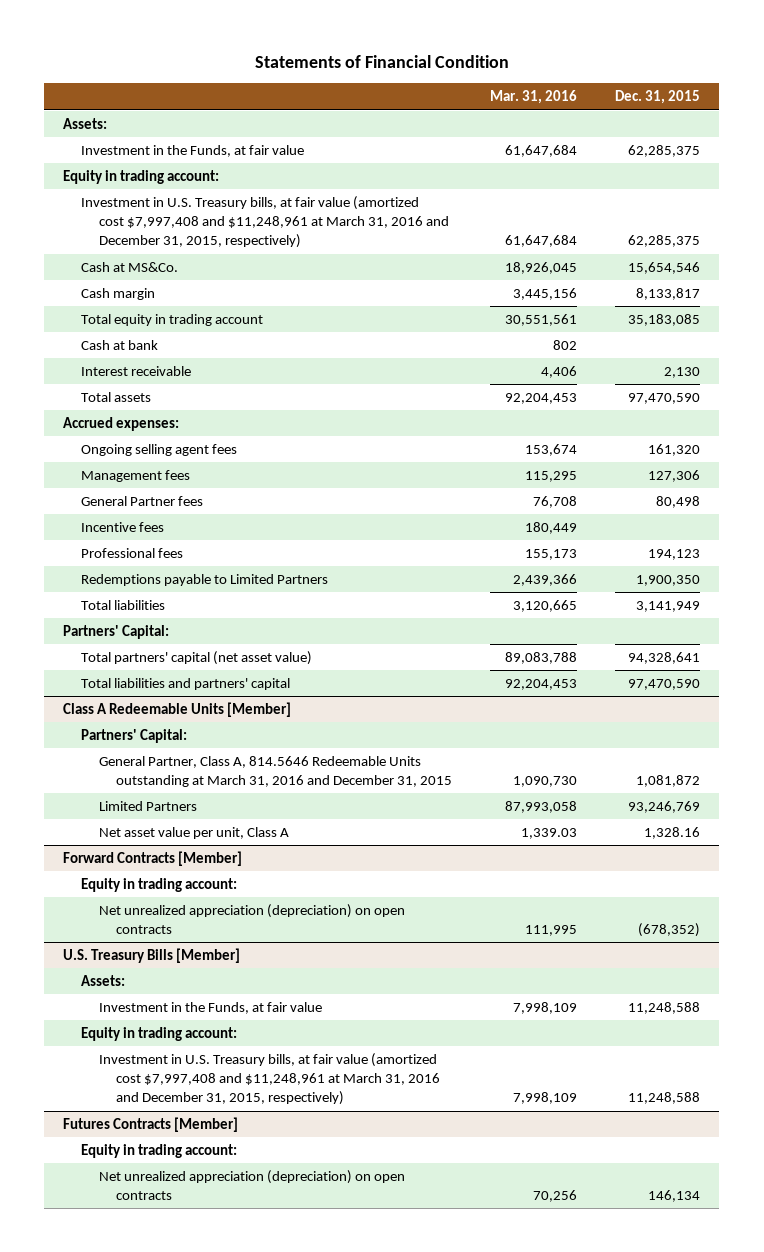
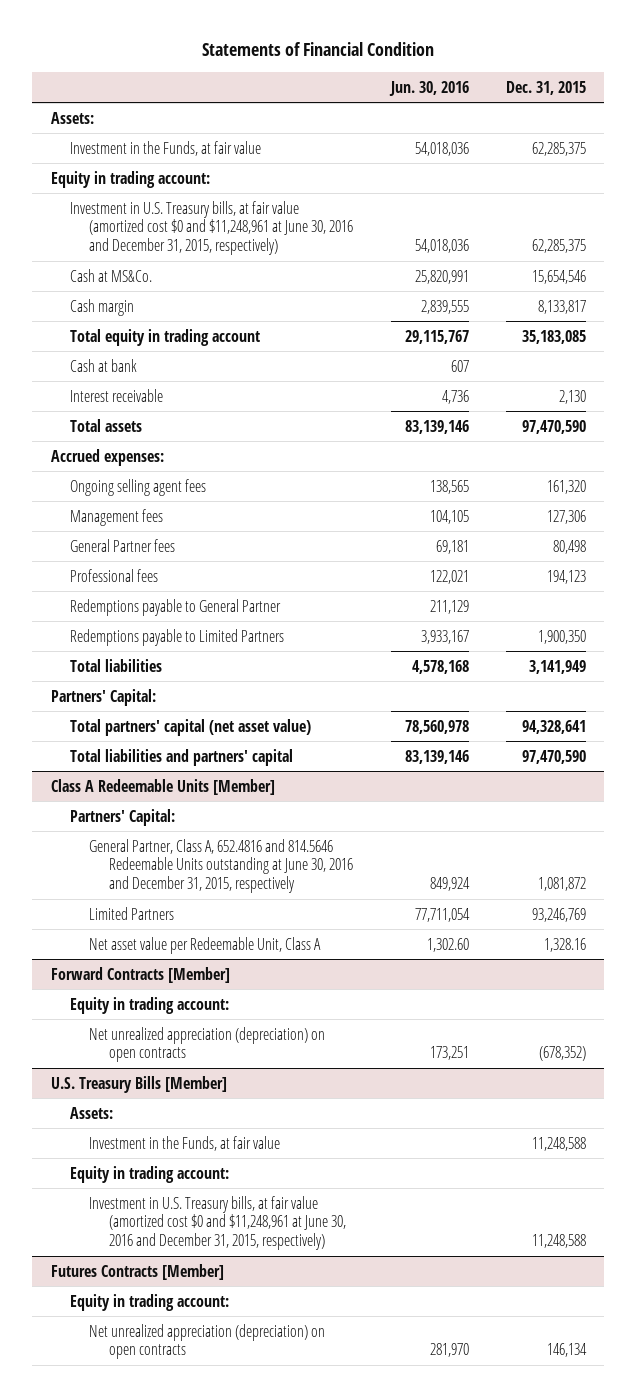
- | Mar. 31, 2016 | Dec. 31, 2015
+ | Jun. 30, 2016 | Dec. 31, 2015
- Investment in U.S. Treasury bills, at fair value (amortized cost $7,997,408 and $11,248,961 at March 31, 2016 and December 31, 2015, respectively) | 61,647,684 | 62,285,375
+ Investment in U.S. Treasury bills, at fair value (amortized cost $0 and $11,248,961 at June 30, 2016 and December 31, 2015, respectively) | 54,018,036 | 62,285,375
- Incentive fees | 180,449 |
+ Redemptions payable to General Partner | 211,129 |
@ Class A Redeemable Units [Member]
- General Partner, Class A, 814.5646 Redeemable Units outstanding at March 31, 2016 and December 31, 2015 | 1,090,730 | 1,081,872
+ General Partner, Class A, 652.4816 and 814.5646 Redeemable Units outstanding at June 30, 2016 and December 31, 2015, respectively | 849,924 | 1,081,872
- Net asset value per unit, Class A | 1,339.03 | 1,328.16
+ Net asset value per Redeemable Unit, Class A | 1,302.60 | 1,328.16
@ U.S. Treasury Bills [Member]
- Investment in U.S. Treasury bills, at fair value (amortized cost $7,997,408 and $11,248,961 at March 31, 2016 and December 31, 2015, respectively) | 7,998,109 | 11,248,588
+ Investment in U.S. Treasury bills, at fair value (amortized cost $0 and $11,248,961 at June 30, 2016 and December 31, 2015, respectively) | | 11,248,588

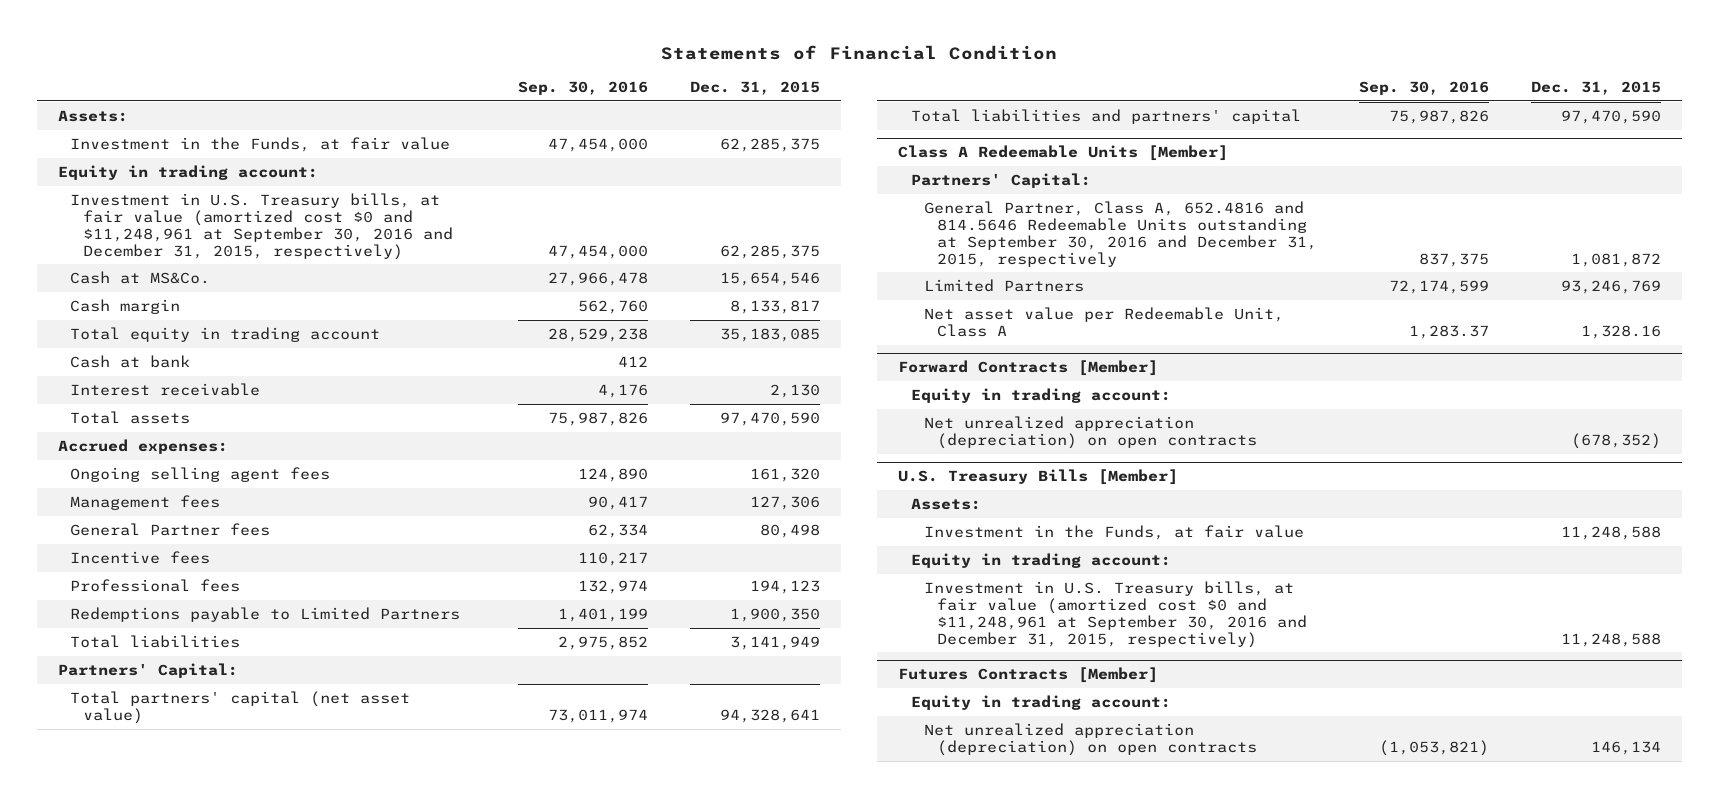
- | Jun. 30, 2016 | Dec. 31, 2015
+ | Sep. 30, 2016 | Dec. 31, 2015
- Investment in U.S. Treasury bills, at fair value (amortized cost $0 and $11,248,961 at June 30, 2016 and December 31, 2015, respectively) | 54,018,036 | 62,285,375
+ Investment in U.S. Treasury bills, at fair value (amortized cost $0 and $11,248,961 at September 30, 2016 and December 31, 2015, respectively) | 47,454,000 | 62,285,375
+ Incentive fees | 110,217 |
- Redemptions payable to General Partner | 211,129 |
@ Class A Redeemable Units [Member]
- General Partner, Class A, 652.4816 and 814.5646 Redeemable Units outstanding at June 30, 2016 and December 31, 2015, respectively | 849,924 | 1,081,872
+ General Partner, Class A, 652.4816 and 814.5646 Redeemable Units outstanding at September 30, 2016 and December 31, 2015, respectively | 837,375 | 1,081,872
@ U.S. Treasury Bills [Member]
- Investment in U.S. Treasury bills, at fair value (amortized cost $0 and $11,248,961 at June 30, 2016 and December 31, 2015, respectively) | | 11,248,588
+ Investment in U.S. Treasury bills, at fair value (amortized cost $0 and $11,248,961 at September 30, 2016 and December 31, 2015, respectively) | | 11,248,588

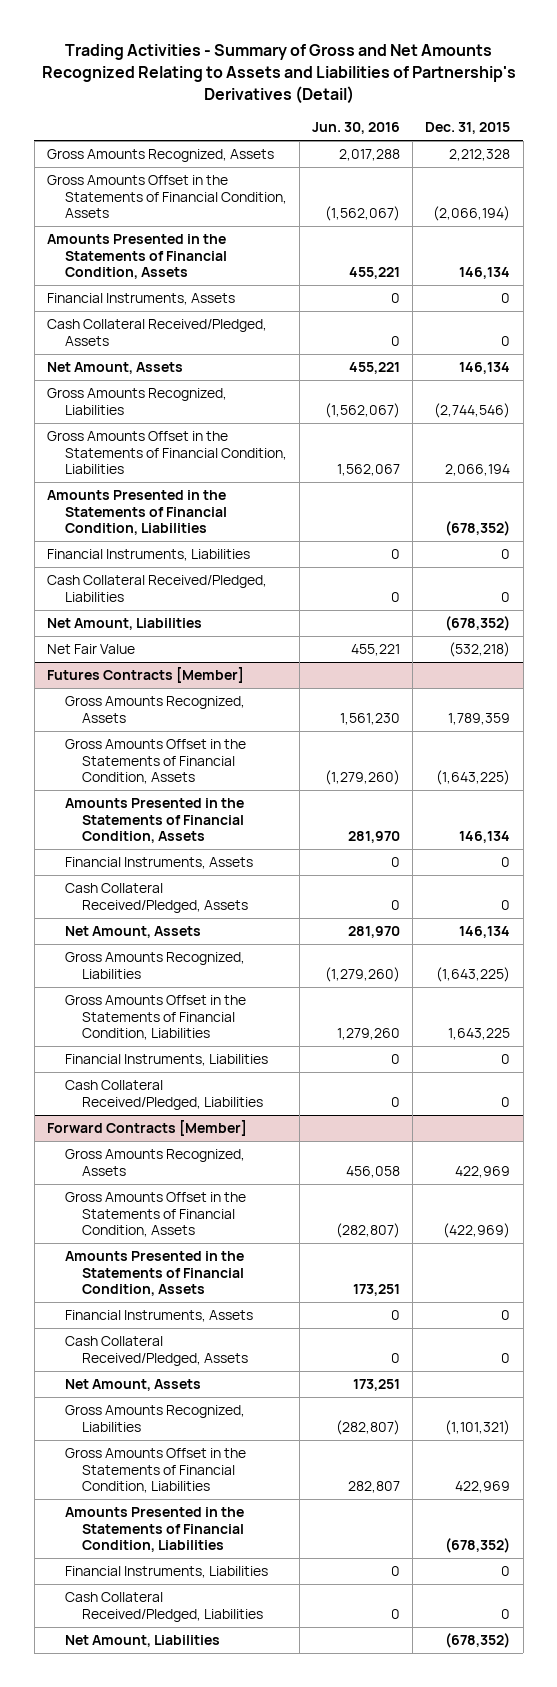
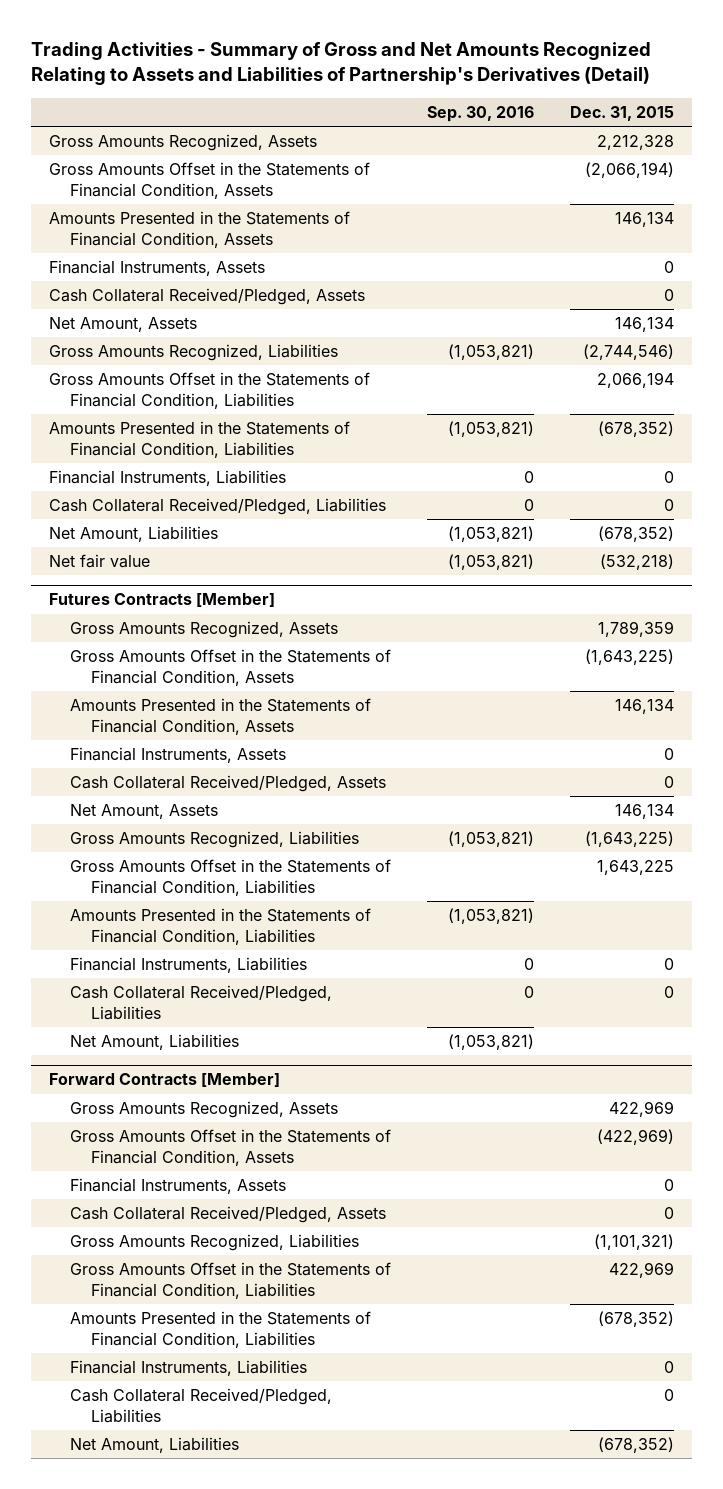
- | Jun. 30, 2016 | Dec. 31, 2015
+ | Sep. 30, 2016 | Dec. 31, 2015
- Net Fair Value | 455,221 | (532,218)
+ Net fair value | (1,053,821) | (532,218)
@ Futures Contracts [Member]
+ Amounts Presented in the Statements of Financial Condition, Liabilities | (1,053,821) |
+ Net Amount, Liabilities | (1,053,821) |
@ Forward Contracts [Member]
- Amounts Presented in the Statements of Financial Condition, Assets | 173,251 |
- Net Amount, Assets | 173,251 |

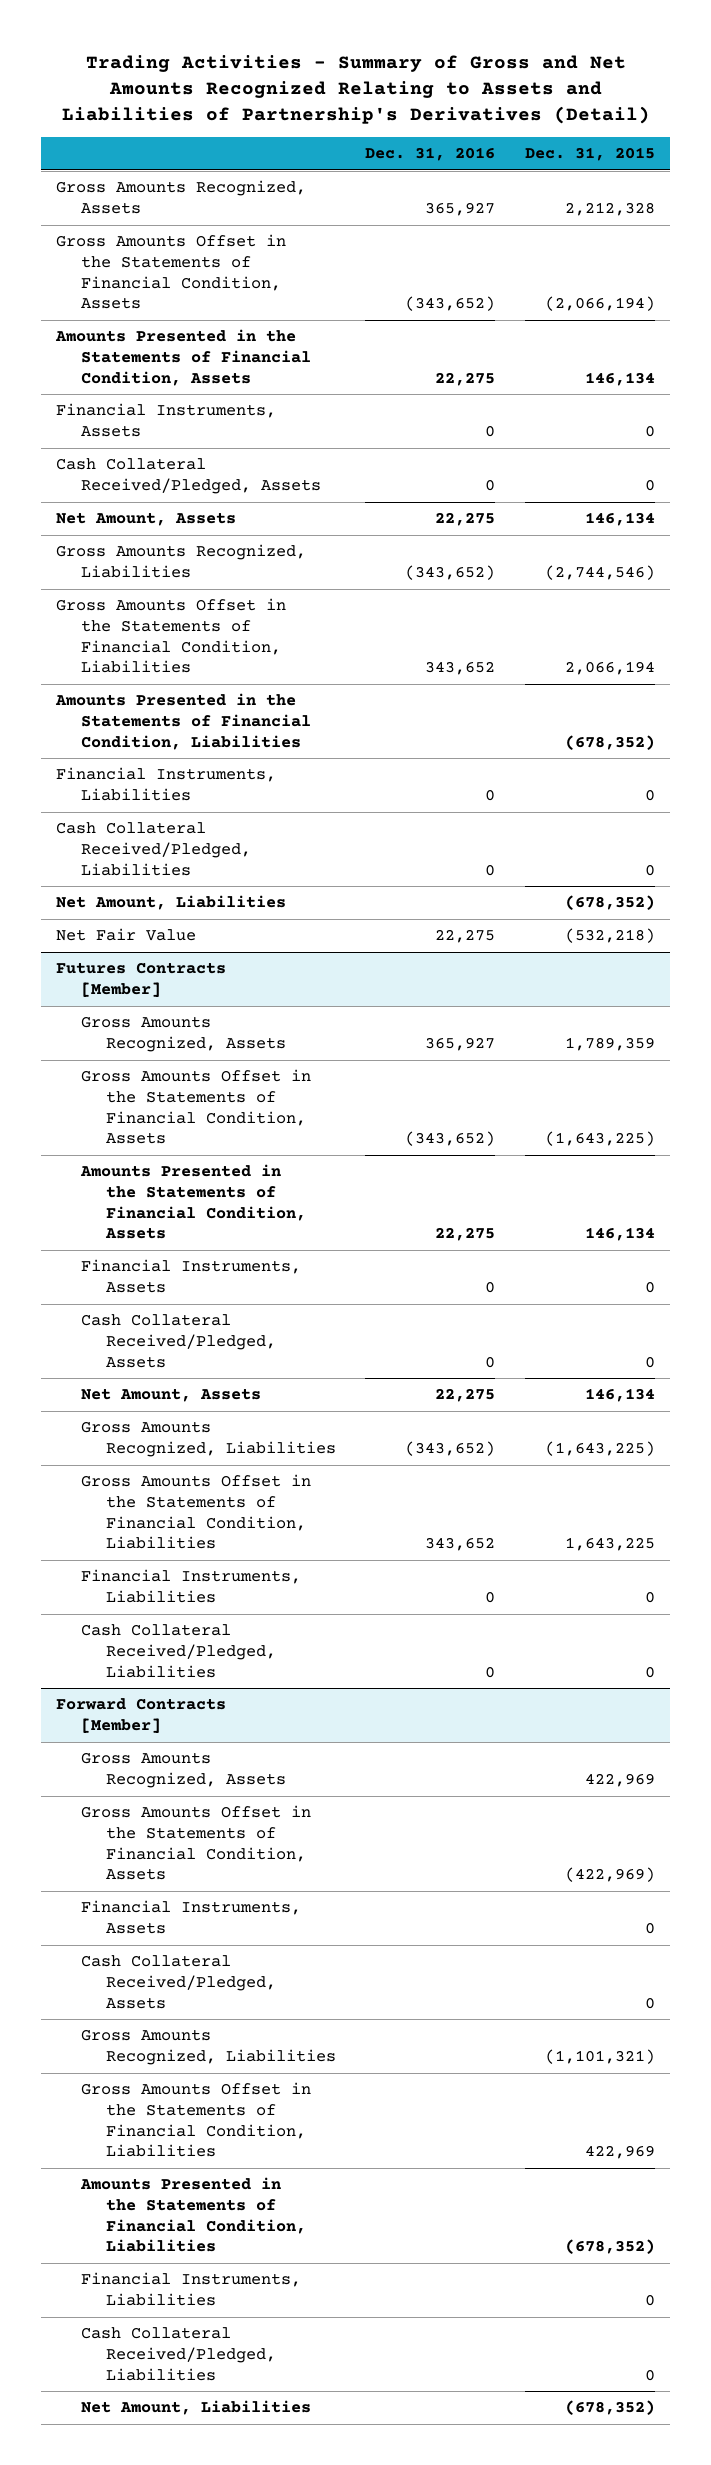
- | Sep. 30, 2016 | Dec. 31, 2015
+ | Dec. 31, 2016 | Dec. 31, 2015
- Net fair value | (1,053,821) | (532,218)
+ Net Fair Value | 22,275 | (532,218)
@ Futures Contracts [Member]
- Amounts Presented in the Statements of Financial Condition, Liabilities | (1,053,821) |
- Net Amount, Liabilities | (1,053,821) |

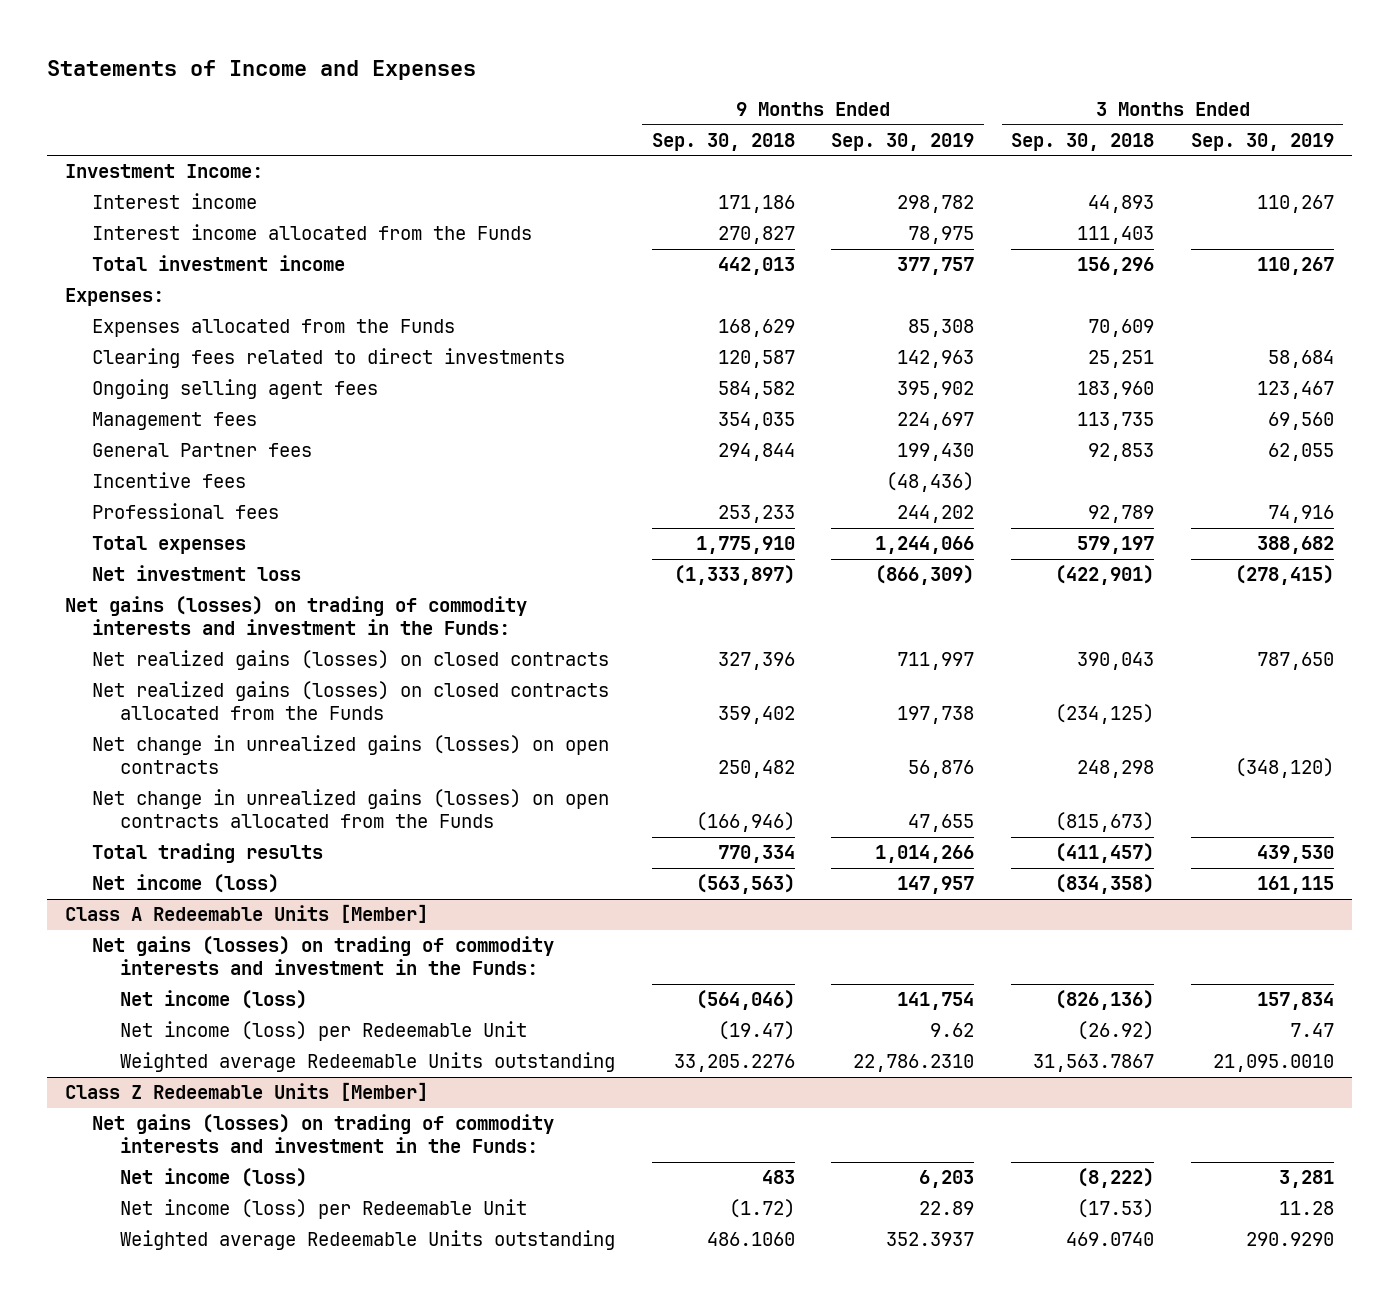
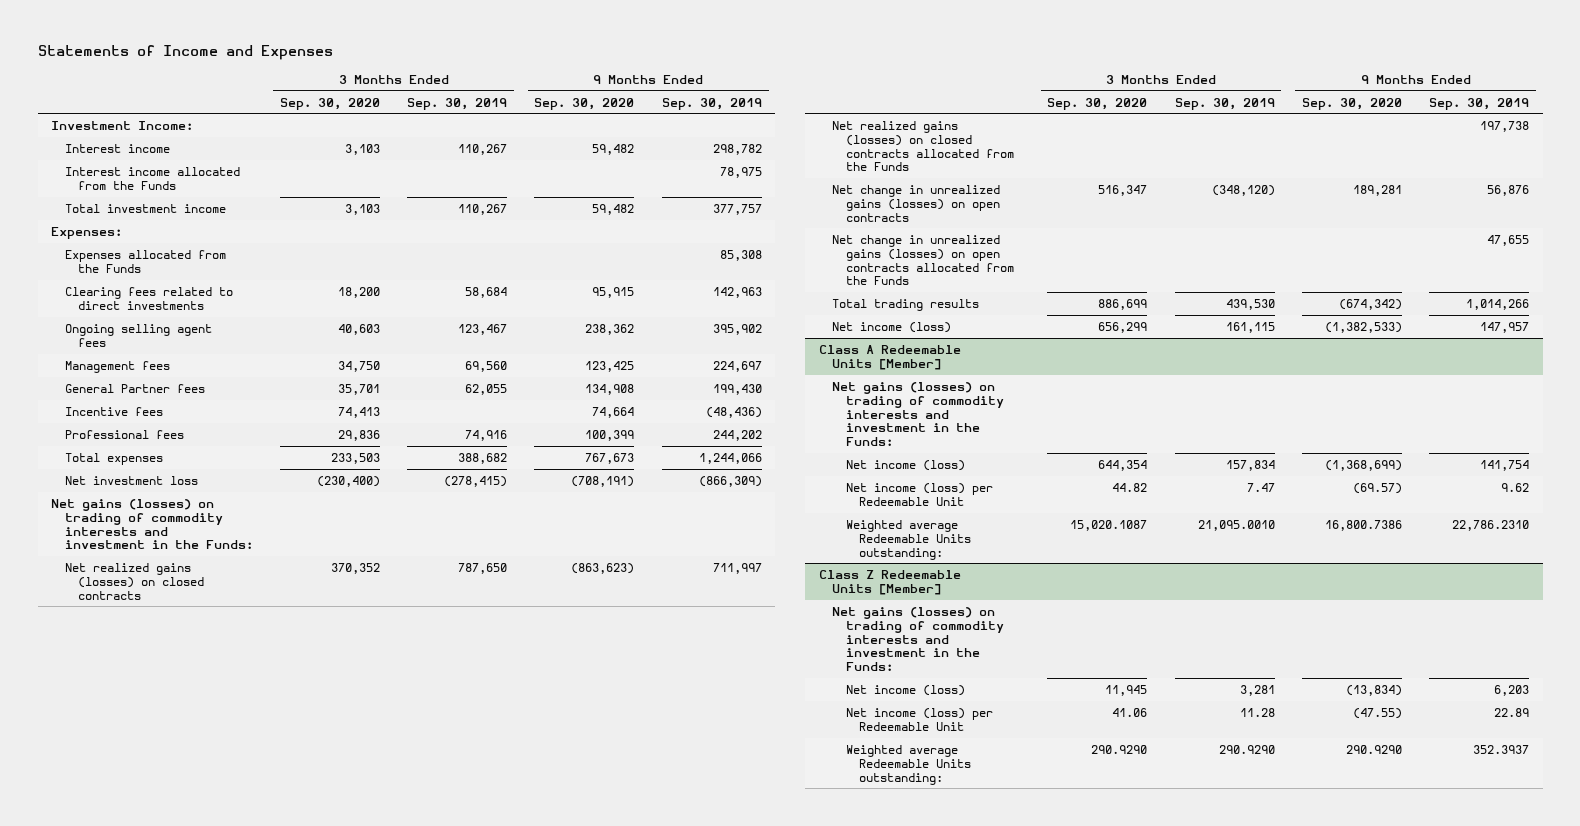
- | 9 Months Ended Sep. 30, 2018 | 9 Months Ended Sep. 30, 2019 | 3 Months Ended Sep. 30, 2018 | 3 Months Ended Sep. 30, 2019
+ | 3 Months Ended Sep. 30, 2020 | 3 Months Ended Sep. 30, 2019 | 9 Months Ended Sep. 30, 2020 | 9 Months Ended Sep. 30, 2019
@ Class A Redeemable Units [Member]
- Weighted average Redeemable Units outstanding | 33,205.2276 | 22,786.2310 | 31,563.7867 | 21,095.0010
+ Weighted average Redeemable Units outstanding: | 15,020.1087 | 21,095.0010 | 16,800.7386 | 22,786.2310
@ Class Z Redeemable Units [Member]
- Weighted average Redeemable Units outstanding | 486.1060 | 352.3937 | 469.0740 | 290.9290
+ Weighted average Redeemable Units outstanding: | 290.9290 | 290.9290 | 290.9290 | 352.3937

